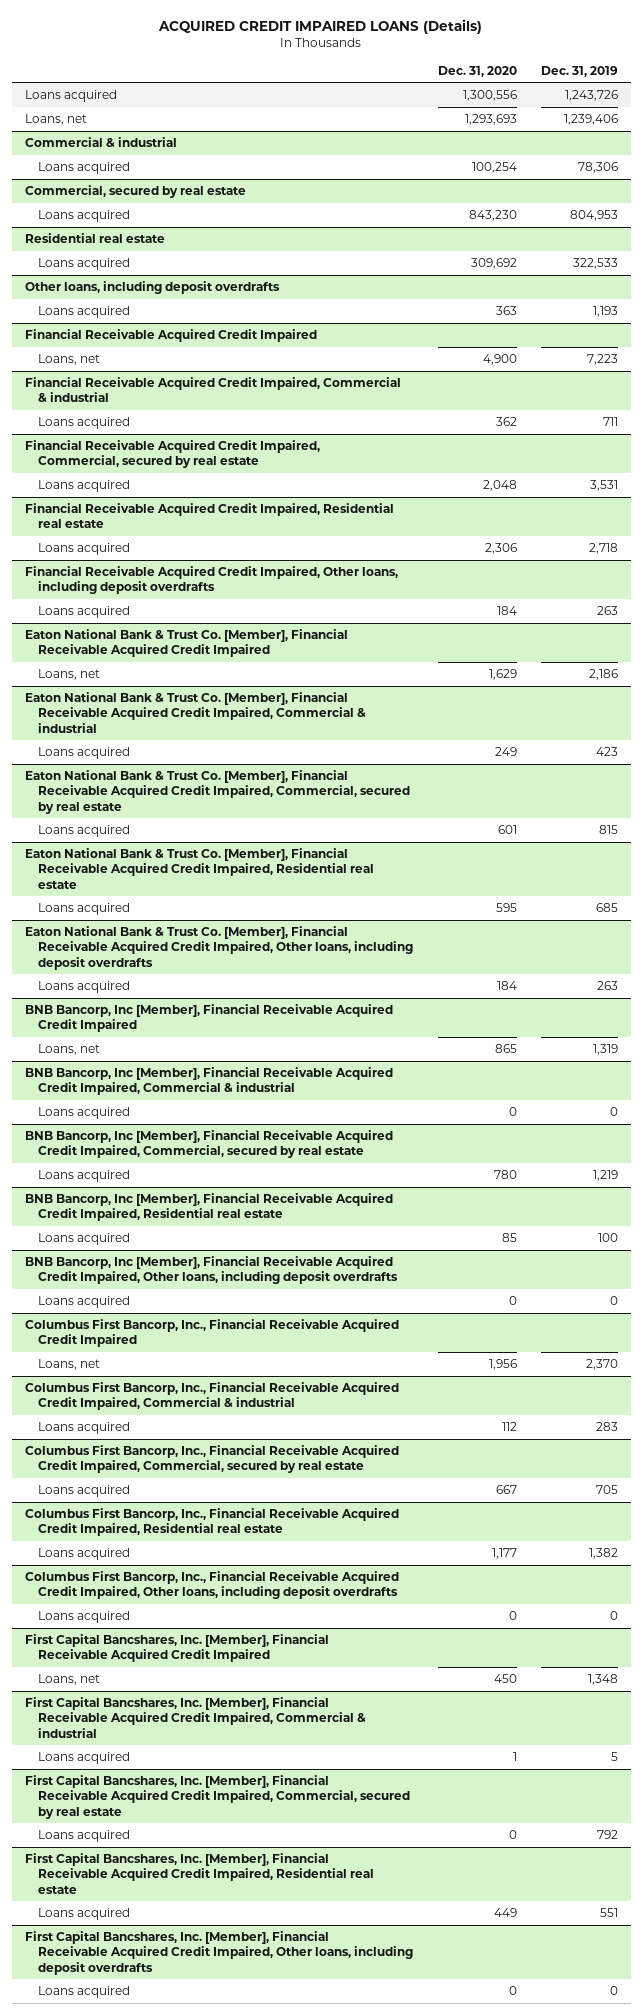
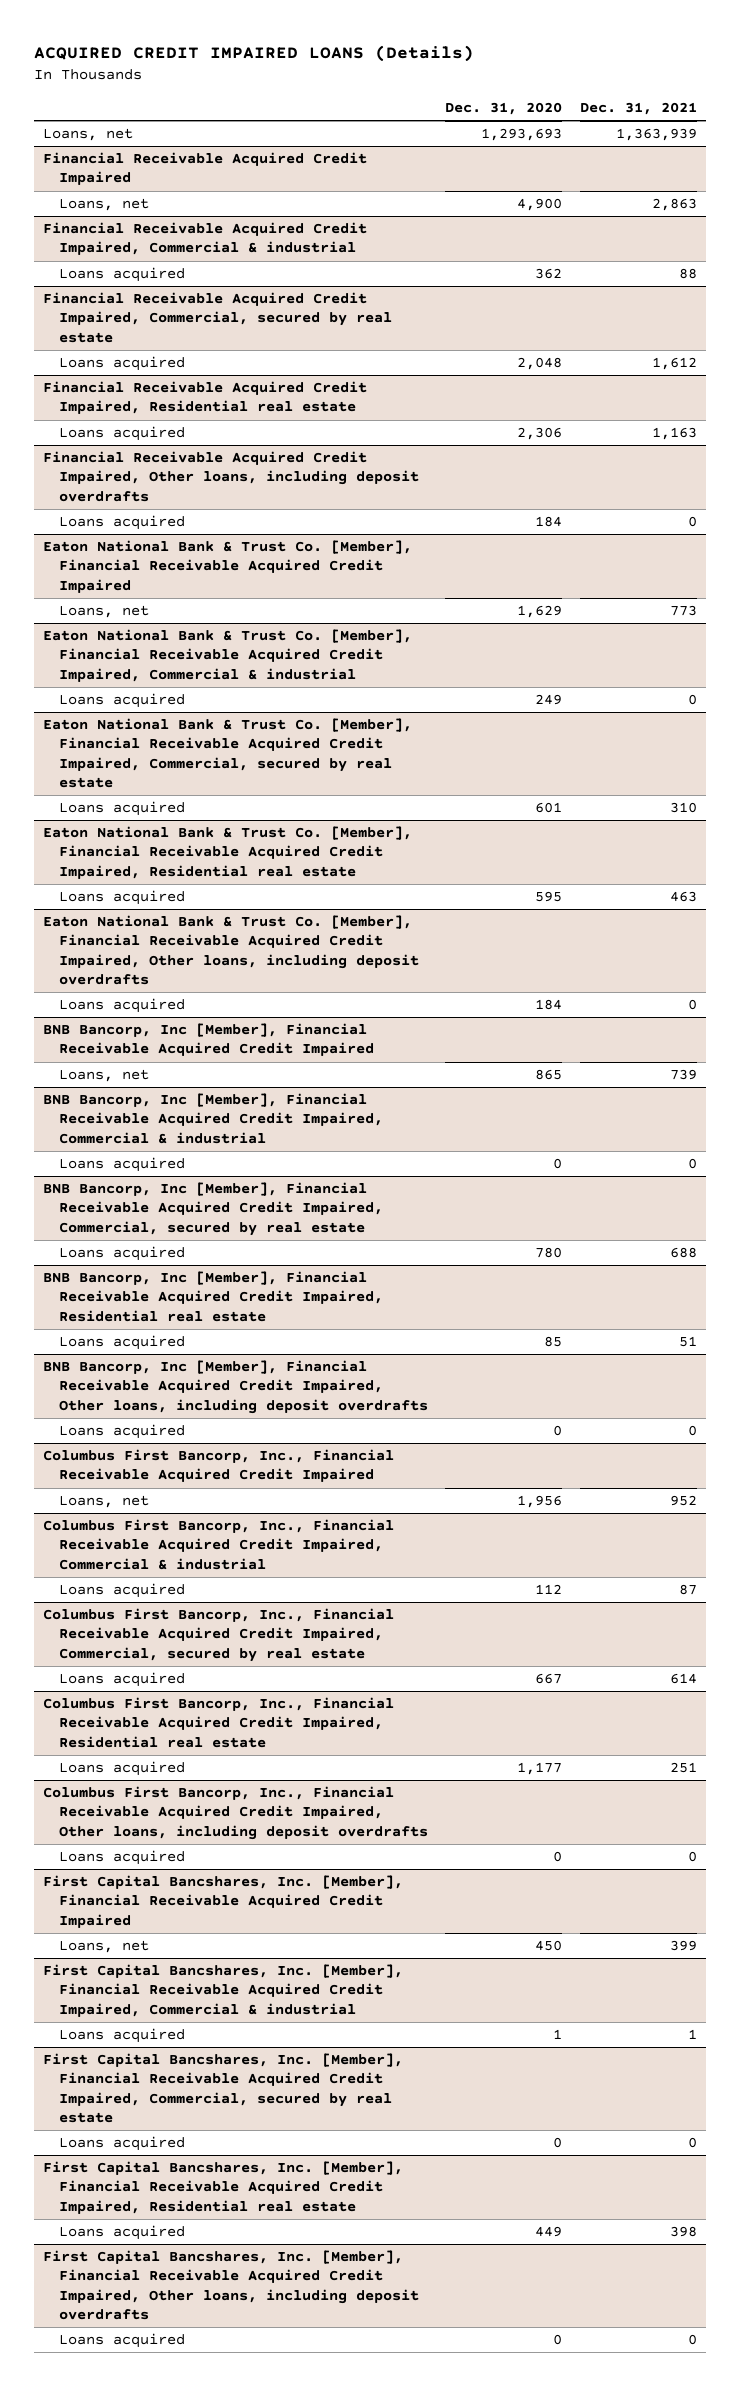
- | Dec. 31, 2020 | Dec. 31, 2019
+ | Dec. 31, 2020 | Dec. 31, 2021
- Loans acquired | 1,300,556 | 1,243,726
- Commercial & industrial
- Loans acquired | 100,254 | 78,306
- Commercial, secured by real estate
- Loans acquired | 843,230 | 804,953
- Residential real estate
- Loans acquired | 309,692 | 322,533
- Other loans, including deposit overdrafts
- Loans acquired | 363 | 1,193

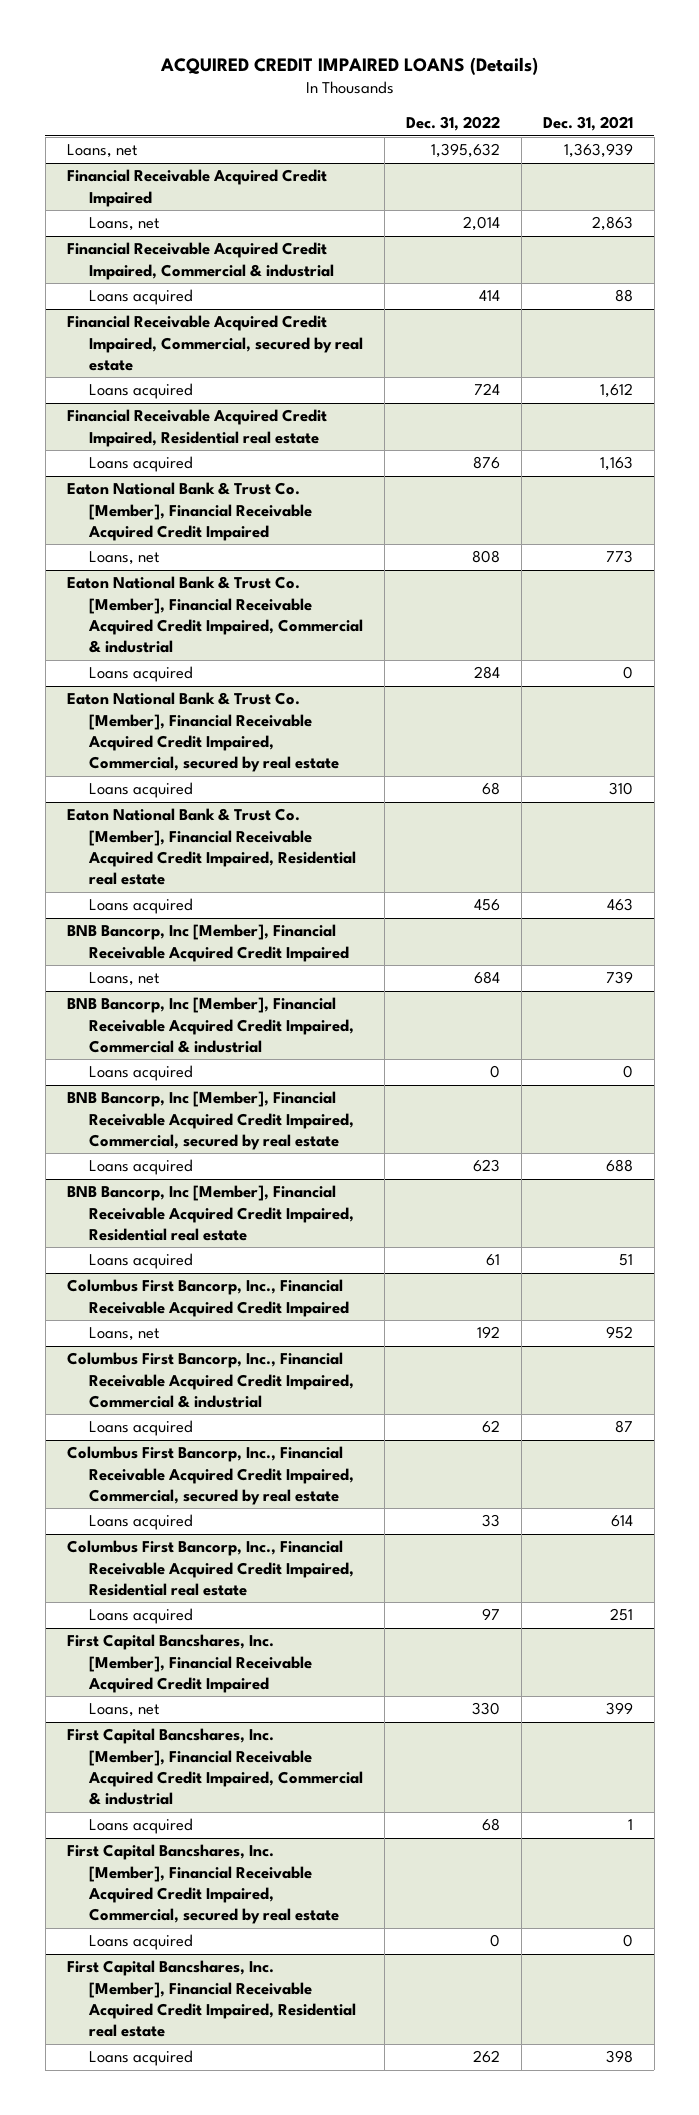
- | Dec. 31, 2020 | Dec. 31, 2021
+ | Dec. 31, 2022 | Dec. 31, 2021
- Financial Receivable Acquired Credit Impaired, Other loans, including deposit overdrafts
- Loans acquired | 184 | 0
- Eaton National Bank & Trust Co. [Member], Financial Receivable Acquired Credit Impaired, Other loans, including deposit overdrafts
- Loans acquired | 184 | 0
- BNB Bancorp, Inc [Member], Financial Receivable Acquired Credit Impaired, Other loans, including deposit overdrafts
- Loans acquired | 0 | 0
- Columbus First Bancorp, Inc., Financial Receivable Acquired Credit Impaired, Other loans, including deposit overdrafts
- Loans acquired | 0 | 0
- First Capital Bancshares, Inc. [Member], Financial Receivable Acquired Credit Impaired, Other loans, including deposit overdrafts
- Loans acquired | 0 | 0

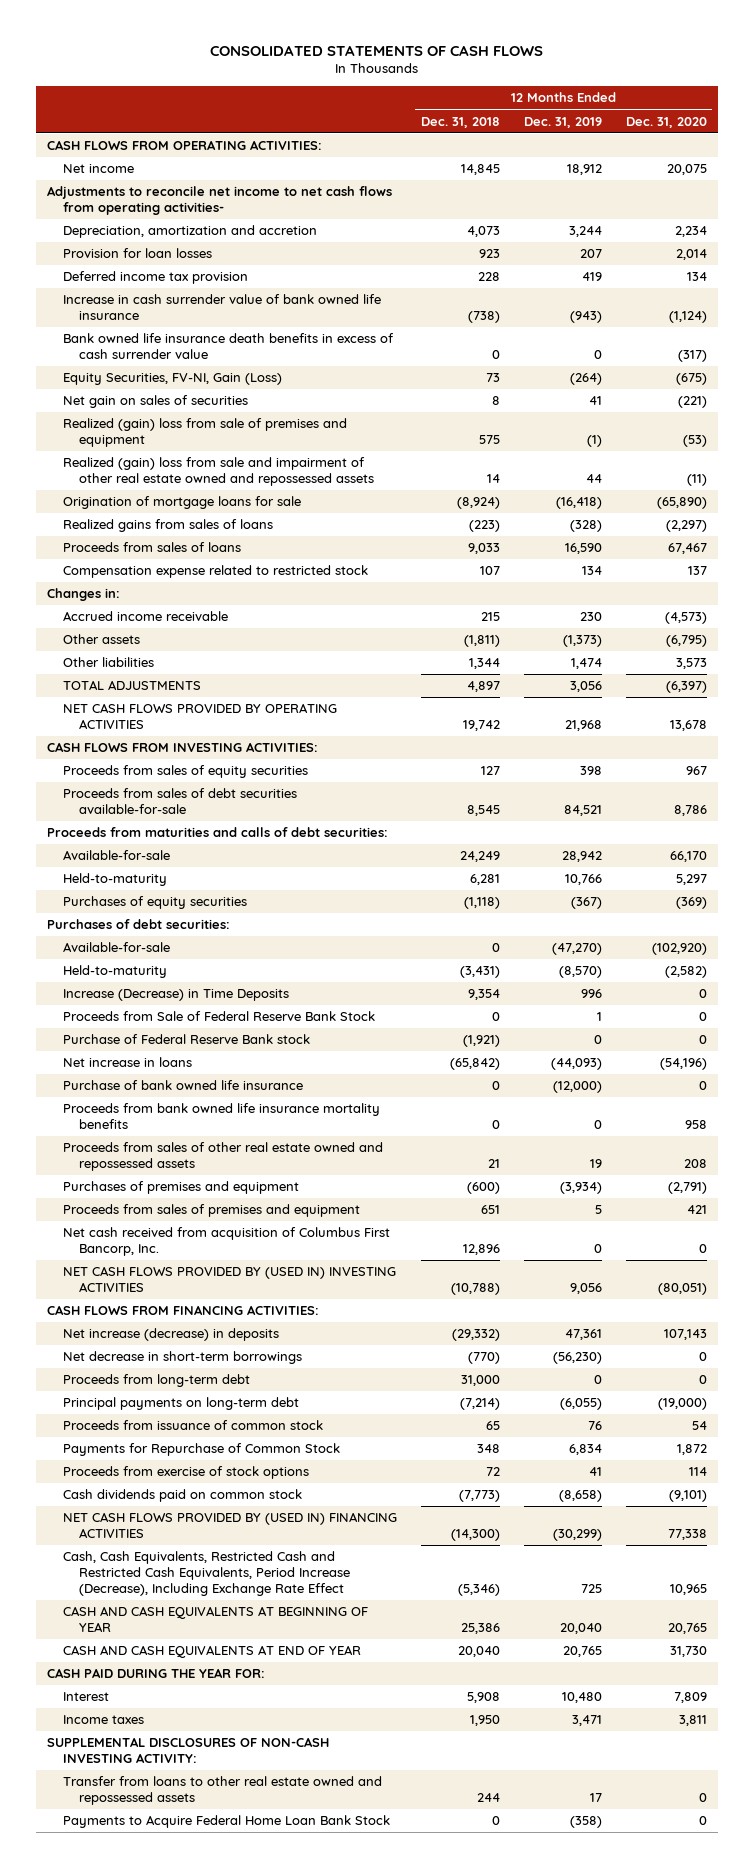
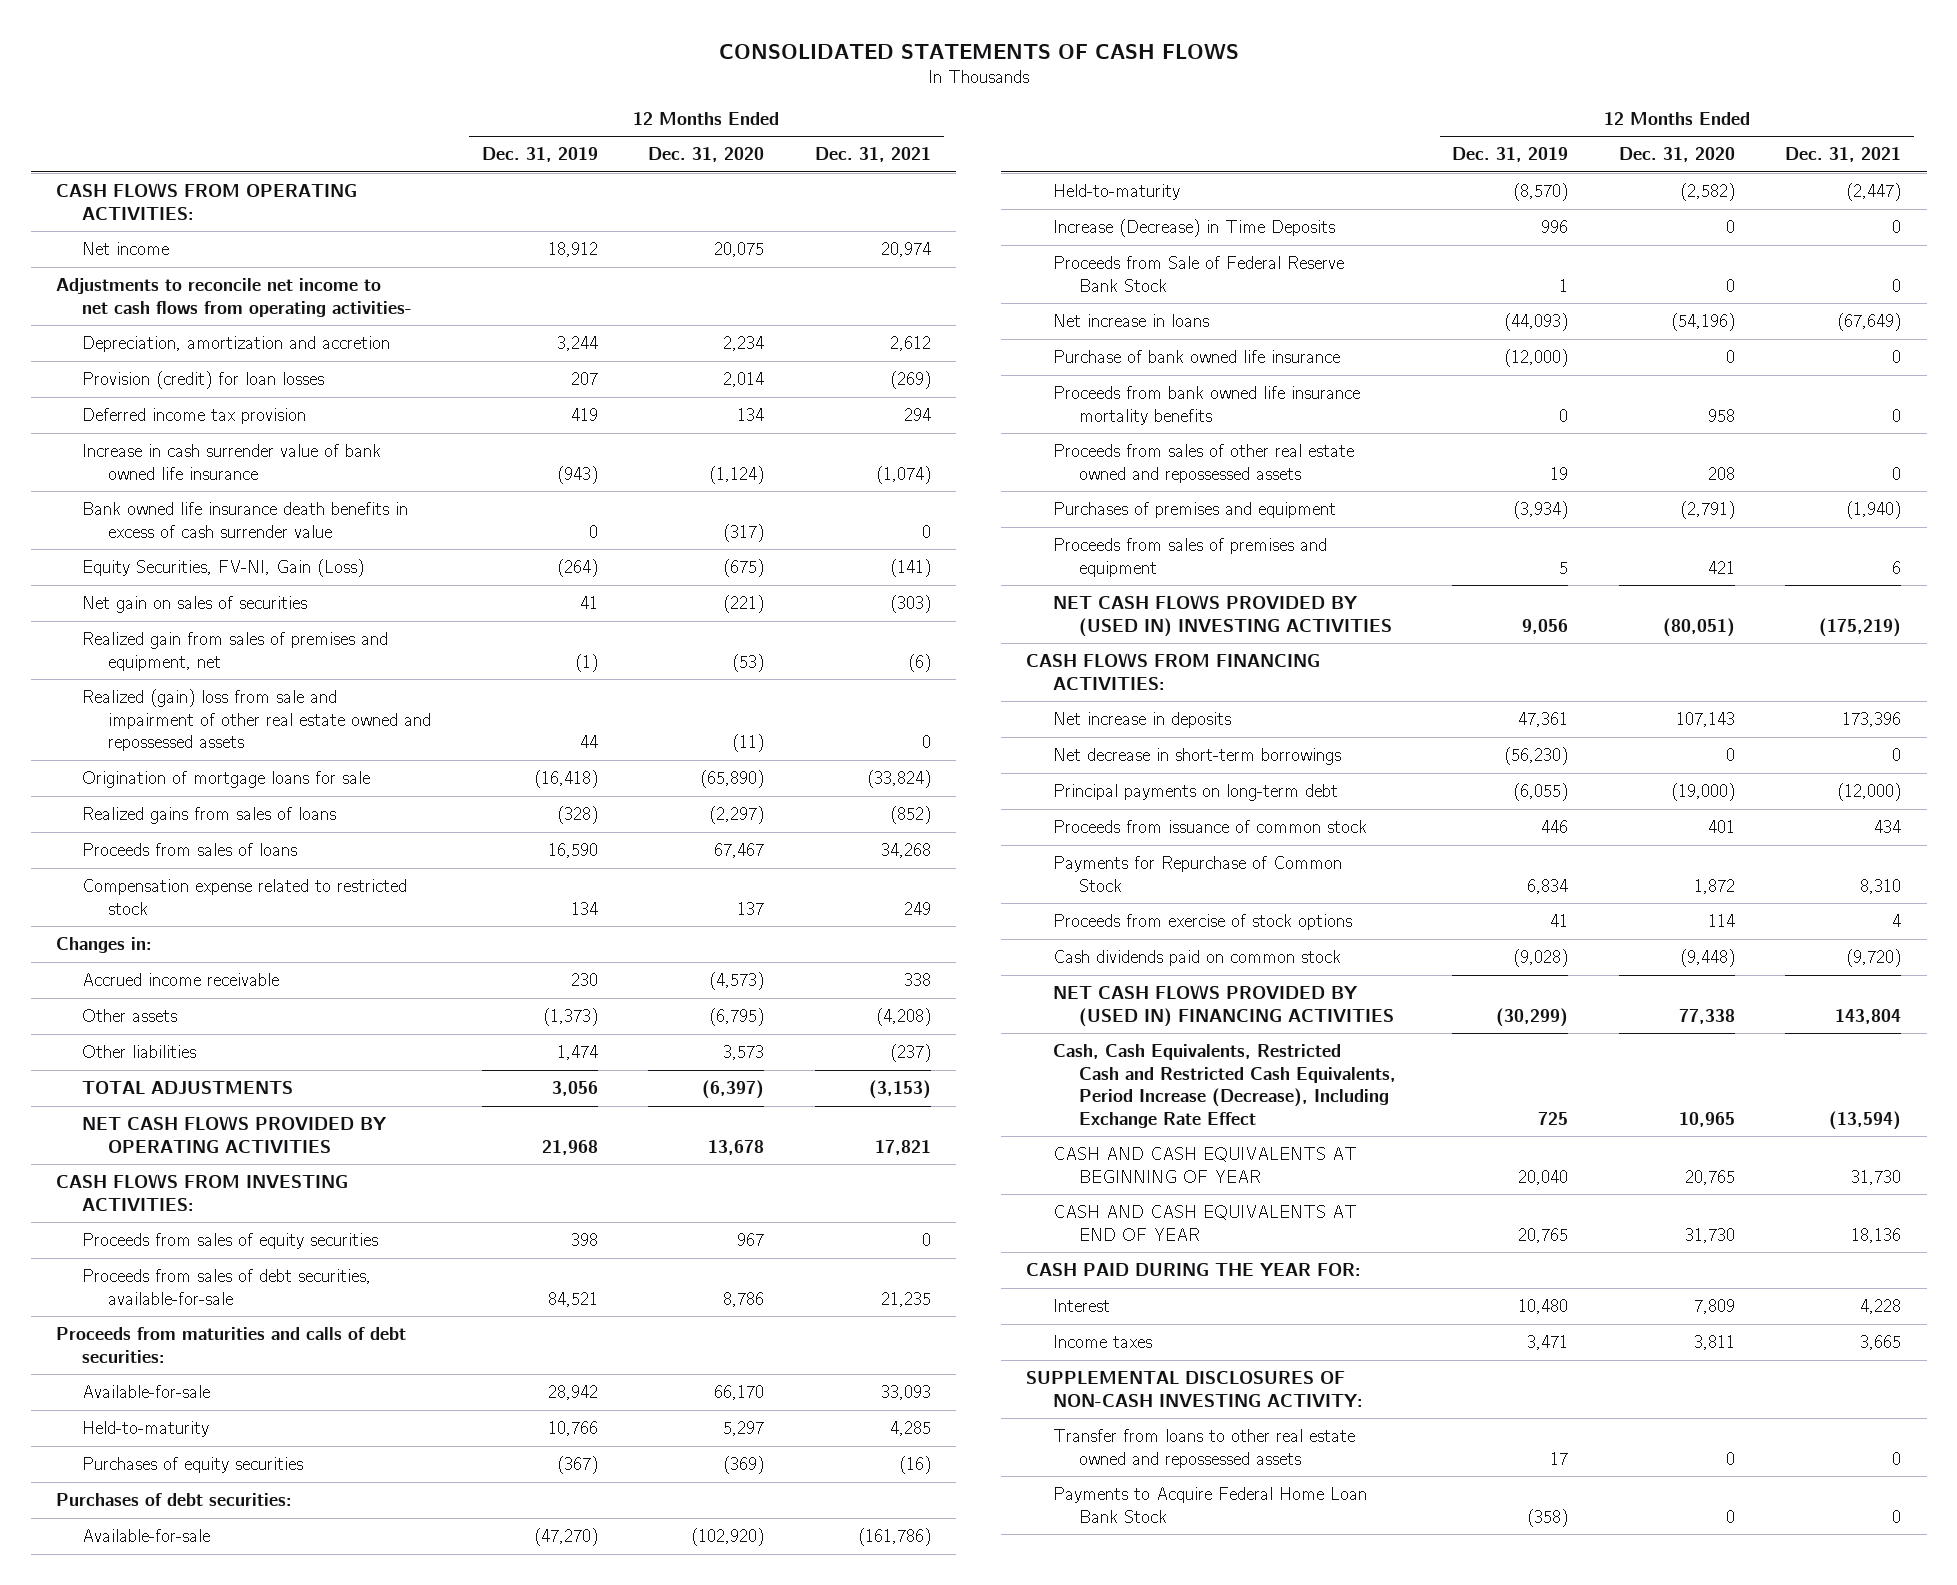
- | 12 Months Ended Dec. 31, 2018 | 12 Months Ended Dec. 31, 2019 | 12 Months Ended Dec. 31, 2020
+ | 12 Months Ended Dec. 31, 2019 | 12 Months Ended Dec. 31, 2020 | 12 Months Ended Dec. 31, 2021
- Provision for loan losses | 923 | 207 | 2,014
+ Provision (credit) for loan losses | 207 | 2,014 | (269)
- Realized (gain) loss from sale of premises and equipment | 575 | (1) | (53)
+ Realized gain from sales of premises and equipment, net | (1) | (53) | (6)
- Proceeds from sales of debt securities available-for-sale | 8,545 | 84,521 | 8,786
+ Proceeds from sales of debt securities, available-for-sale | 84,521 | 8,786 | 21,235
- Purchase of Federal Reserve Bank stock | (1,921) | 0 | 0
- Net cash received from acquisition of Columbus First Bancorp, Inc. | 12,896 | 0 | 0
- Net increase (decrease) in deposits | (29,332) | 47,361 | 107,143
+ Net increase in deposits | 47,361 | 107,143 | 173,396
- Proceeds from long-term debt | 31,000 | 0 | 0
- Proceeds from issuance of common stock | 65 | 76 | 54
+ Proceeds from issuance of common stock | 446 | 401 | 434
- Cash dividends paid on common stock | (7,773) | (8,658) | (9,101)
+ Cash dividends paid on common stock | (9,028) | (9,448) | (9,720)

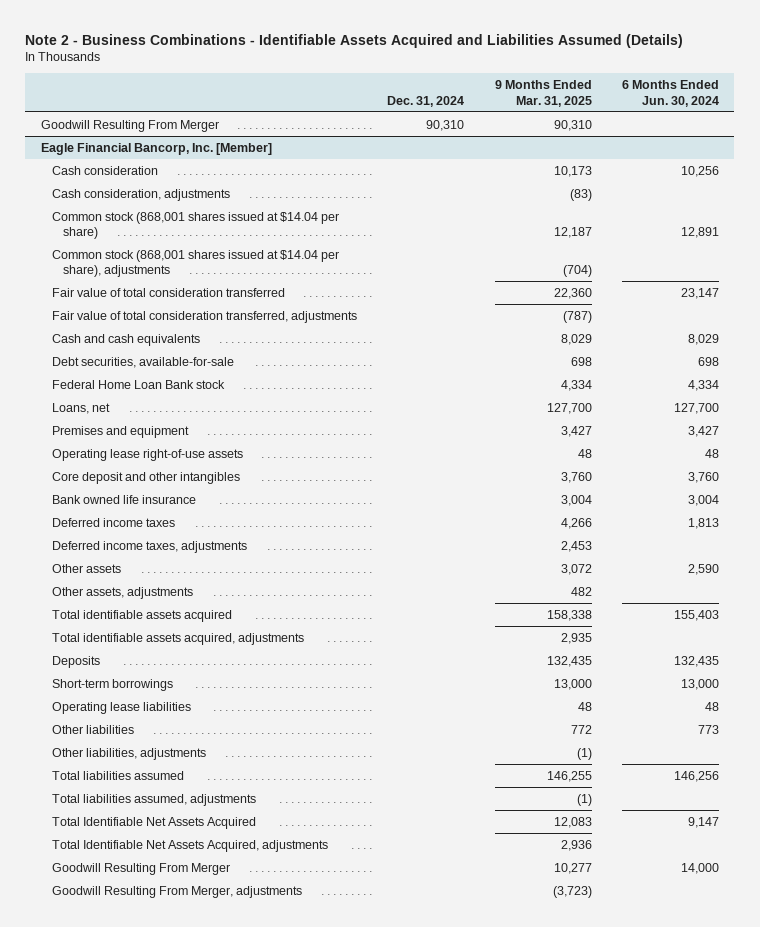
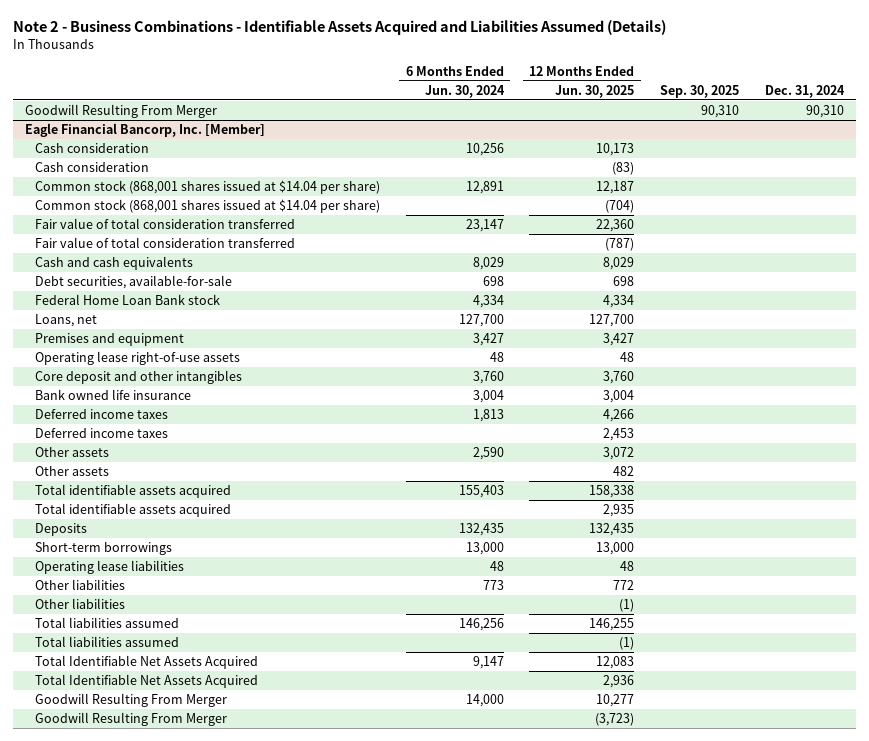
- | Dec. 31, 2024 | 9 Months Ended Mar. 31, 2025 | 6 Months Ended Jun. 30, 2024
+ | 6 Months Ended Jun. 30, 2024 | 12 Months Ended Jun. 30, 2025 | Sep. 30, 2025 | Dec. 31, 2024
@ Eagle Financial Bancorp, Inc. [Member]
- Cash consideration, adjustments | | (83) |
+ Cash consideration | | (83) | |
- Common stock (868,001 shares issued at $14.04 per share), adjustments | | (704) |
+ Common stock (868,001 shares issued at $14.04 per share) | | (704) | |
- Fair value of total consideration transferred, adjustments | | (787) |
+ Fair value of total consideration transferred | | (787) | |
- Deferred income taxes, adjustments | | 2,453 |
+ Deferred income taxes | | 2,453 | |
- Other assets, adjustments | | 482 |
+ Other assets | | 482 | |
- Total identifiable assets acquired, adjustments | | 2,935 |
+ Total identifiable assets acquired | | 2,935 | |
- Other liabilities, adjustments | | (1) |
+ Other liabilities | | (1) | |
- Total liabilities assumed, adjustments | | (1) |
+ Total liabilities assumed | | (1) | |
- Total Identifiable Net Assets Acquired, adjustments | | 2,936 |
+ Total Identifiable Net Assets Acquired | | 2,936 | |
- Goodwill Resulting From Merger, adjustments | | (3,723) |
+ Goodwill Resulting From Merger | | (3,723) | |

